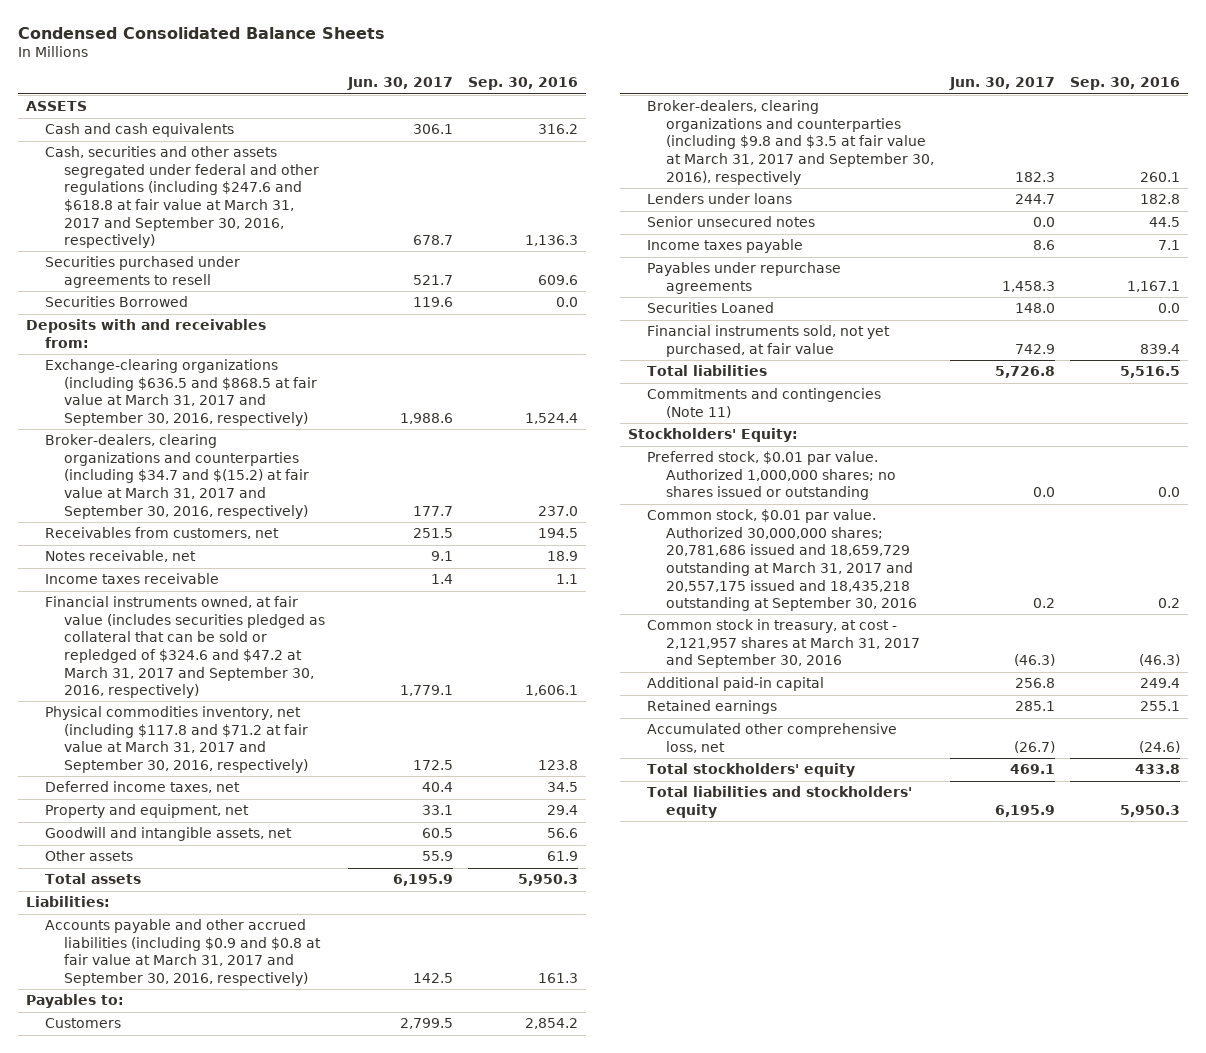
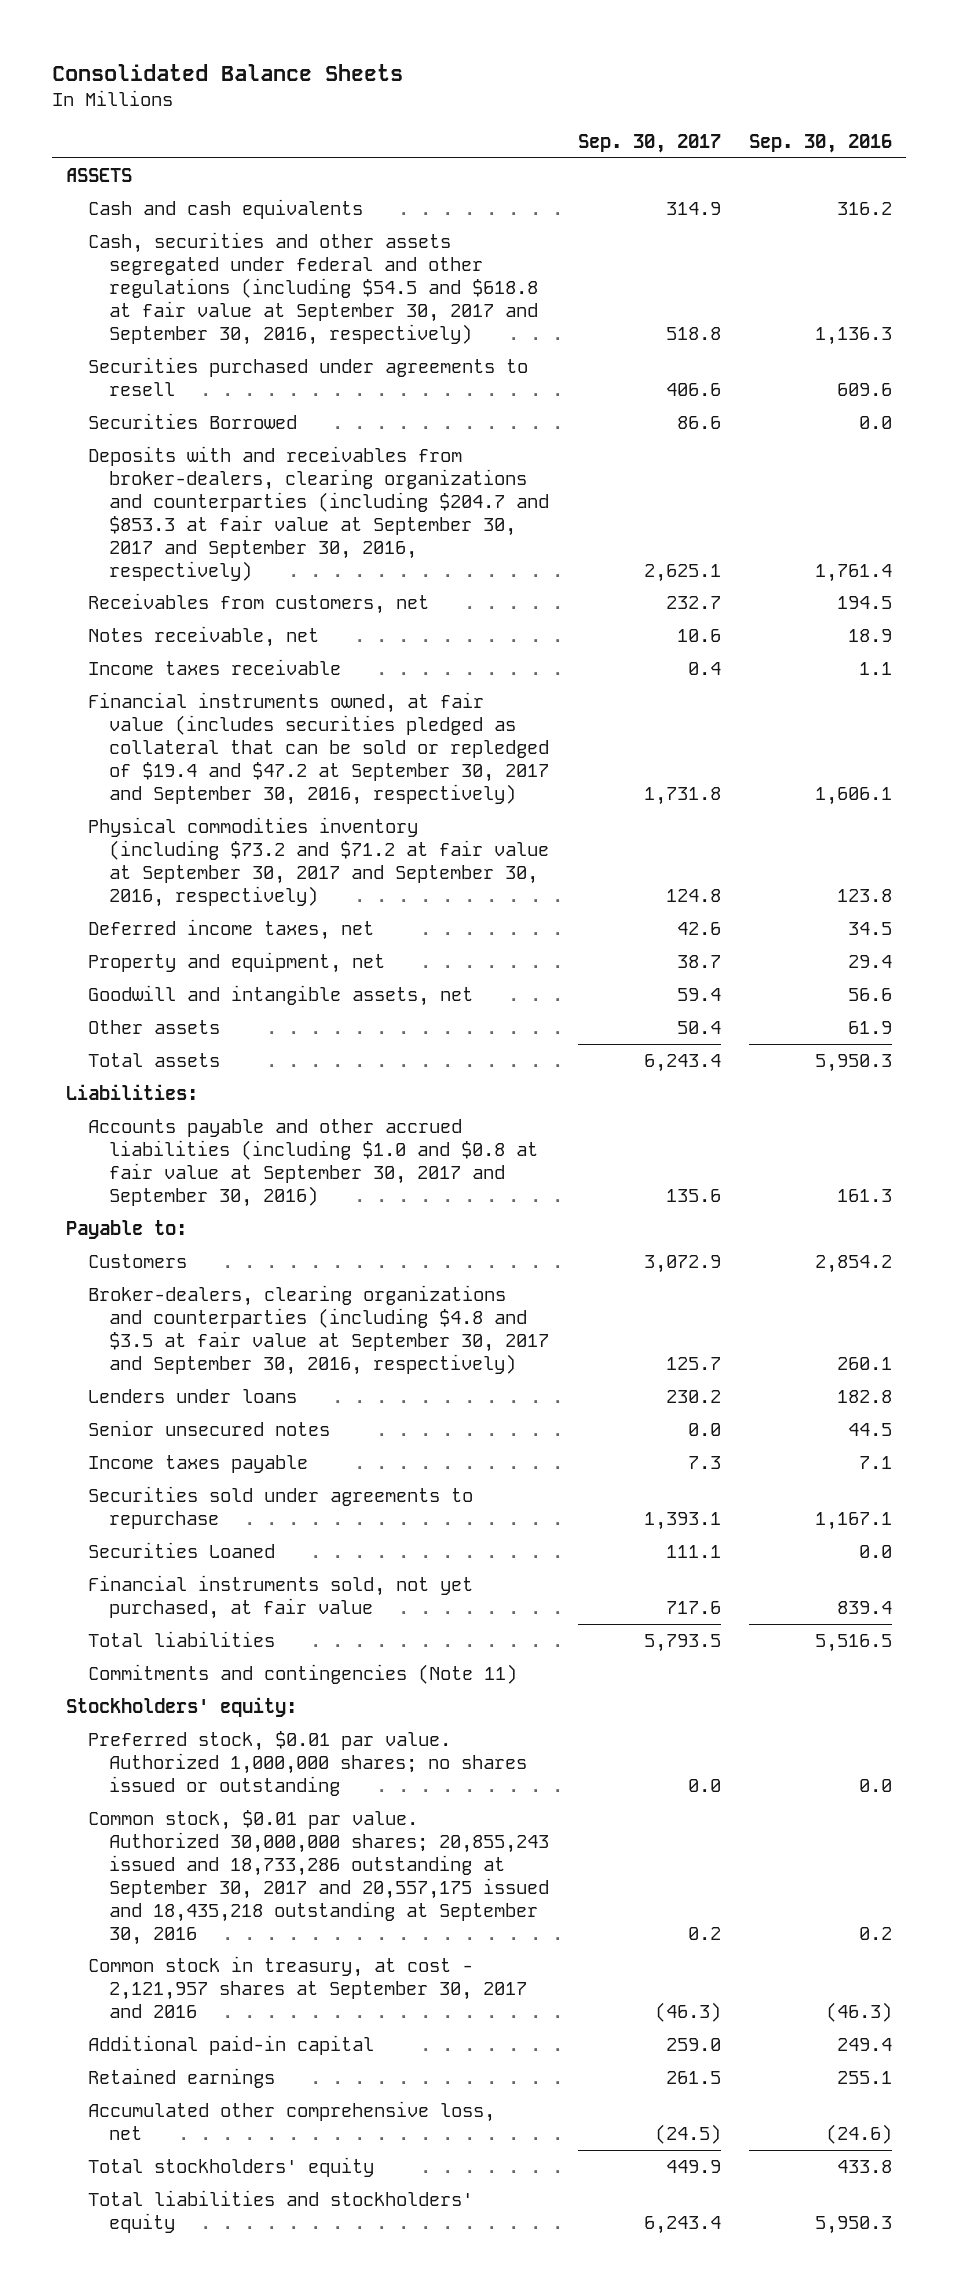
- Condensed Consolidated Balance Sheets
+ Consolidated Balance Sheets
- | Jun. 30, 2017 | Sep. 30, 2016
+ | Sep. 30, 2017 | Sep. 30, 2016
- Cash, securities and other assets segregated under federal and other regulations (including $247.6 and $618.8 at fair value at March 31, 2017 and September 30, 2016, respectively) | 678.7 | 1,136.3
+ Cash, securities and other assets segregated under federal and other regulations (including $54.5 and $618.8 at fair value at September 30, 2017 and September 30, 2016, respectively) | 518.8 | 1,136.3
- Deposits with and receivables from:
- Exchange-clearing organizations (including $636.5 and $868.5 at fair value at March 31, 2017 and September 30, 2016, respectively) | 1,988.6 | 1,524.4
- Broker-dealers, clearing organizations and counterparties (including $34.7 and $(15.2) at fair value at March 31, 2017 and September 30, 2016, respectively) | 177.7 | 237.0
+ Deposits with and receivables from broker-dealers, clearing organizations and counterparties (including $204.7 and $853.3 at fair value at September 30, 2017 and September 30, 2016, respectively) | 2,625.1 | 1,761.4
- Financial instruments owned, at fair value (includes securities pledged as collateral that can be sold or repledged of $324.6 and $47.2 at March 31, 2017 and September 30, 2016, respectively) | 1,779.1 | 1,606.1
- Physical commodities inventory, net (including $117.8 and $71.2 at fair value at March 31, 2017 and September 30, 2016, respectively) | 172.5 | 123.8
+ Financial instruments owned, at fair value (includes securities pledged as collateral that can be sold or repledged of $19.4 and $47.2 at September 30, 2017 and September 30, 2016, respectively) | 1,731.8 | 1,606.1
+ Physical commodities inventory (including $73.2 and $71.2 at fair value at September 30, 2017 and September 30, 2016, respectively) | 124.8 | 123.8
- Accounts payable and other accrued liabilities (including $0.9 and $0.8 at fair value at March 31, 2017 and September 30, 2016, respectively) | 142.5 | 161.3
- Payables to:
+ Accounts payable and other accrued liabilities (including $1.0 and $0.8 at fair value at September 30, 2017 and September 30, 2016) | 135.6 | 161.3
+ Payable to:
- Broker-dealers, clearing organizations and counterparties (including $9.8 and $3.5 at fair value at March 31, 2017 and September 30, 2016), respectively | 182.3 | 260.1
+ Broker-dealers, clearing organizations and counterparties (including $4.8 and $3.5 at fair value at September 30, 2017 and September 30, 2016, respectively) | 125.7 | 260.1
- Payables under repurchase agreements | 1,458.3 | 1,167.1
+ Securities sold under agreements to repurchase | 1,393.1 | 1,167.1
- Stockholders' Equity:
+ Stockholders' equity:
- Common stock, $0.01 par value. Authorized 30,000,000 shares; 20,781,686 issued and 18,659,729 outstanding at March 31, 2017 and 20,557,175 issued and 18,435,218 outstanding at September 30, 2016 | 0.2 | 0.2
- Common stock in treasury, at cost - 2,121,957 shares at March 31, 2017 and September 30, 2016 | (46.3) | (46.3)
+ Common stock, $0.01 par value. Authorized 30,000,000 shares; 20,855,243 issued and 18,733,286 outstanding at September 30, 2017 and 20,557,175 issued and 18,435,218 outstanding at September 30, 2016 | 0.2 | 0.2
+ Common stock in treasury, at cost - 2,121,957 shares at September 30, 2017 and 2016 | (46.3) | (46.3)

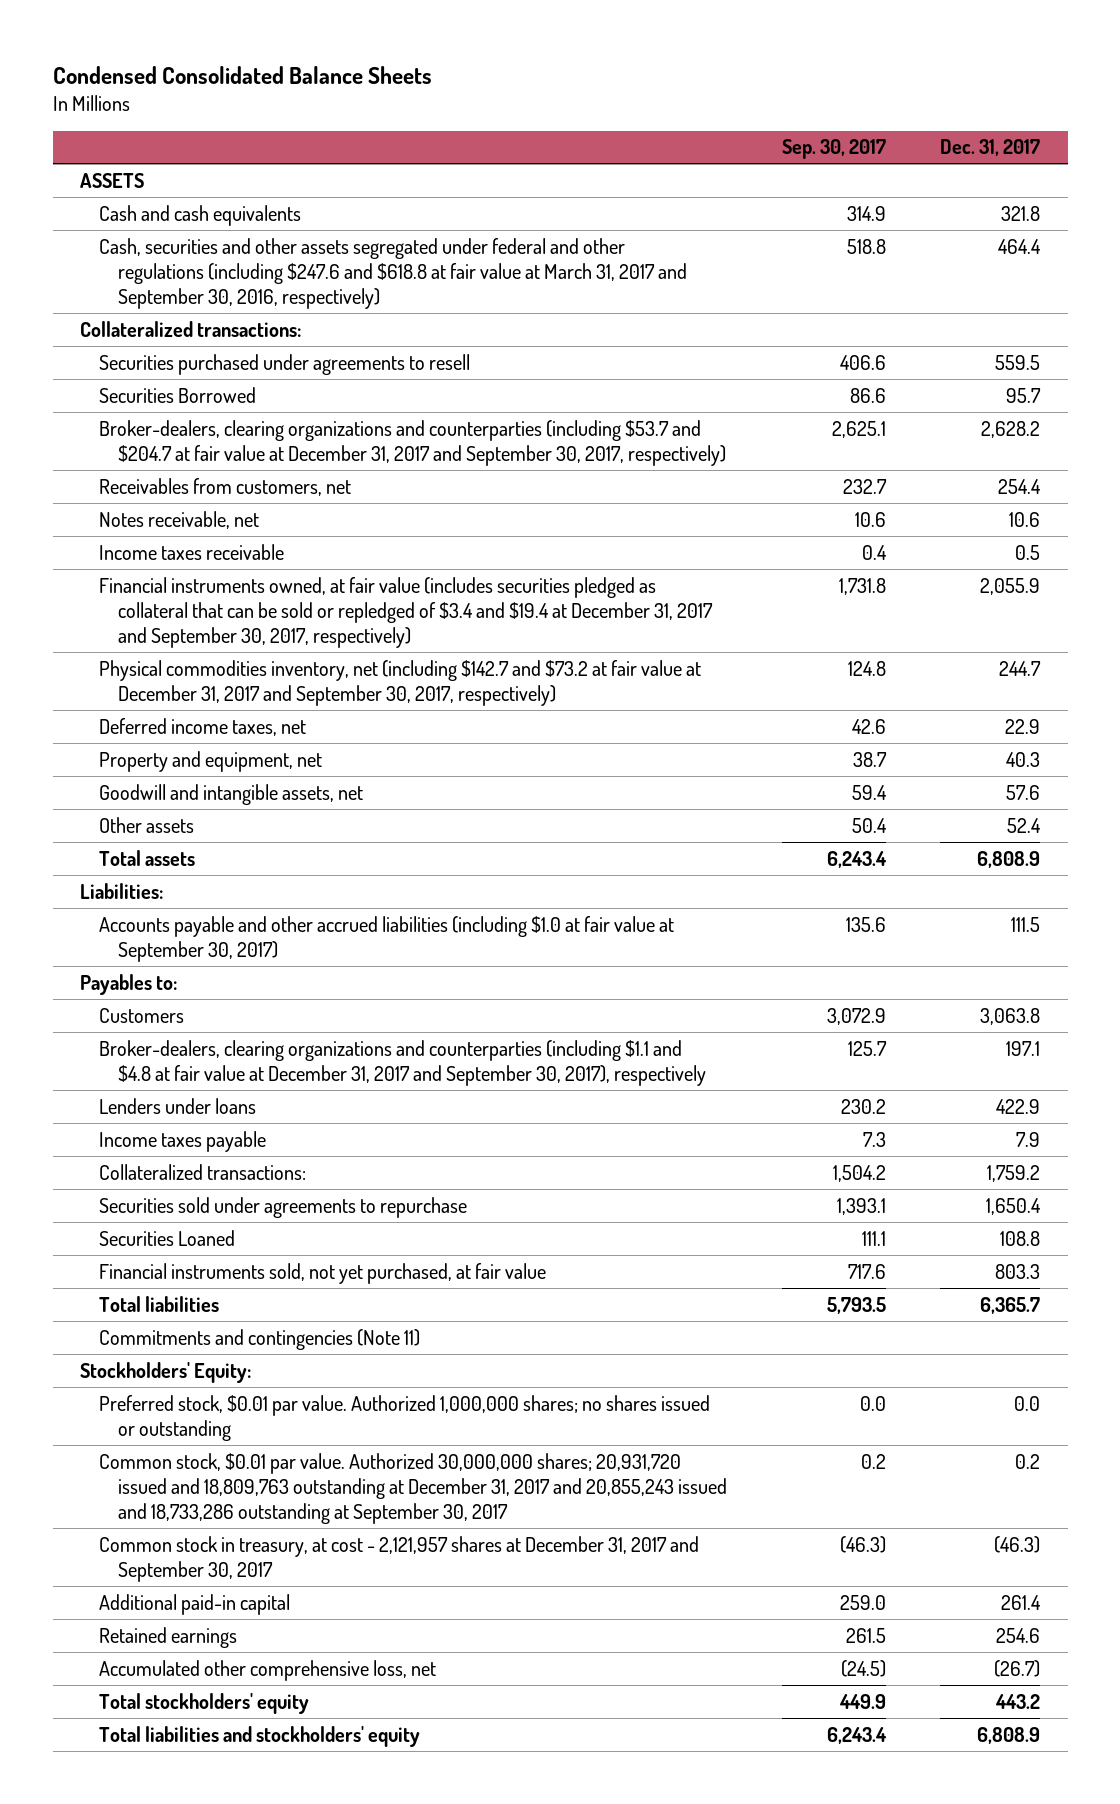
- Consolidated Balance Sheets
+ Condensed Consolidated Balance Sheets
- | Sep. 30, 2017 | Sep. 30, 2016
+ | Sep. 30, 2017 | Dec. 31, 2017
- Cash, securities and other assets segregated under federal and other regulations (including $54.5 and $618.8 at fair value at September 30, 2017 and September 30, 2016, respectively) | 518.8 | 1,136.3
+ Cash, securities and other assets segregated under federal and other regulations (including $247.6 and $618.8 at fair value at March 31, 2017 and September 30, 2016, respectively) | 518.8 | 464.4
+ Collateralized transactions:
- Deposits with and receivables from broker-dealers, clearing organizations and counterparties (including $204.7 and $853.3 at fair value at September 30, 2017 and September 30, 2016, respectively) | 2,625.1 | 1,761.4
+ Broker-dealers, clearing organizations and counterparties (including $53.7 and $204.7 at fair value at December 31, 2017 and September 30, 2017, respectively) | 2,625.1 | 2,628.2
- Financial instruments owned, at fair value (includes securities pledged as collateral that can be sold or repledged of $19.4 and $47.2 at September 30, 2017 and September 30, 2016, respectively) | 1,731.8 | 1,606.1
- Physical commodities inventory (including $73.2 and $71.2 at fair value at September 30, 2017 and September 30, 2016, respectively) | 124.8 | 123.8
+ Financial instruments owned, at fair value (includes securities pledged as collateral that can be sold or repledged of $3.4 and $19.4 at December 31, 2017 and September 30, 2017, respectively) | 1,731.8 | 2,055.9
+ Physical commodities inventory, net (including $142.7 and $73.2 at fair value at December 31, 2017 and September 30, 2017, respectively) | 124.8 | 244.7
- Accounts payable and other accrued liabilities (including $1.0 and $0.8 at fair value at September 30, 2017 and September 30, 2016) | 135.6 | 161.3
- Payable to:
+ Accounts payable and other accrued liabilities (including $1.0 at fair value at September 30, 2017) | 135.6 | 111.5
+ Payables to:
- Broker-dealers, clearing organizations and counterparties (including $4.8 and $3.5 at fair value at September 30, 2017 and September 30, 2016, respectively) | 125.7 | 260.1
+ Broker-dealers, clearing organizations and counterparties (including $1.1 and $4.8 at fair value at December 31, 2017 and September 30, 2017), respectively | 125.7 | 197.1
- Senior unsecured notes | 0.0 | 44.5
+ Collateralized transactions: | 1,504.2 | 1,759.2
- Stockholders' equity:
+ Stockholders' Equity:
- Common stock, $0.01 par value. Authorized 30,000,000 shares; 20,855,243 issued and 18,733,286 outstanding at September 30, 2017 and 20,557,175 issued and 18,435,218 outstanding at September 30, 2016 | 0.2 | 0.2
- Common stock in treasury, at cost - 2,121,957 shares at September 30, 2017 and 2016 | (46.3) | (46.3)
+ Common stock, $0.01 par value. Authorized 30,000,000 shares; 20,931,720 issued and 18,809,763 outstanding at December 31, 2017 and 20,855,243 issued and 18,733,286 outstanding at September 30, 2017 | 0.2 | 0.2
+ Common stock in treasury, at cost - 2,121,957 shares at December 31, 2017 and September 30, 2017 | (46.3) | (46.3)

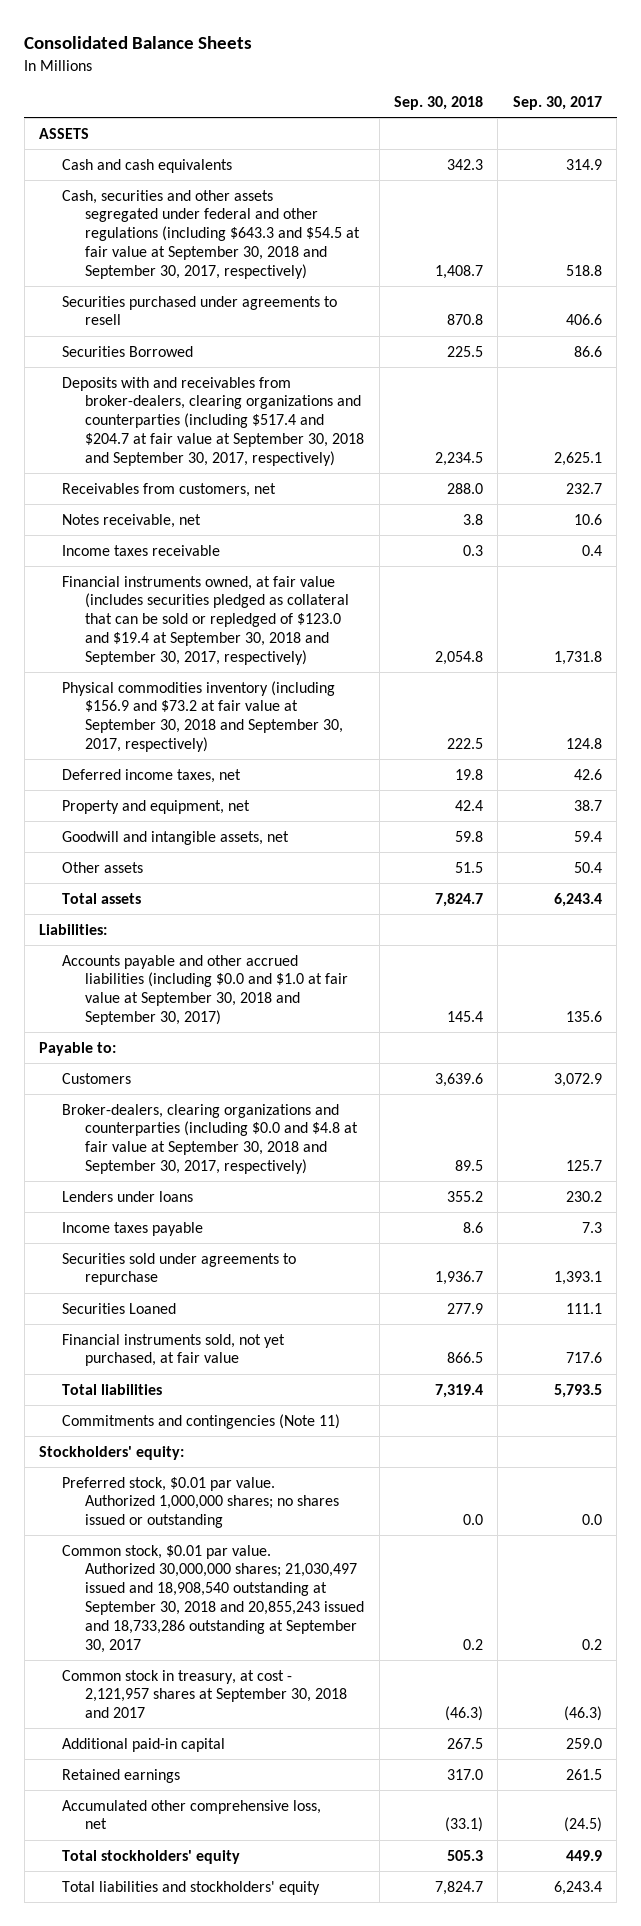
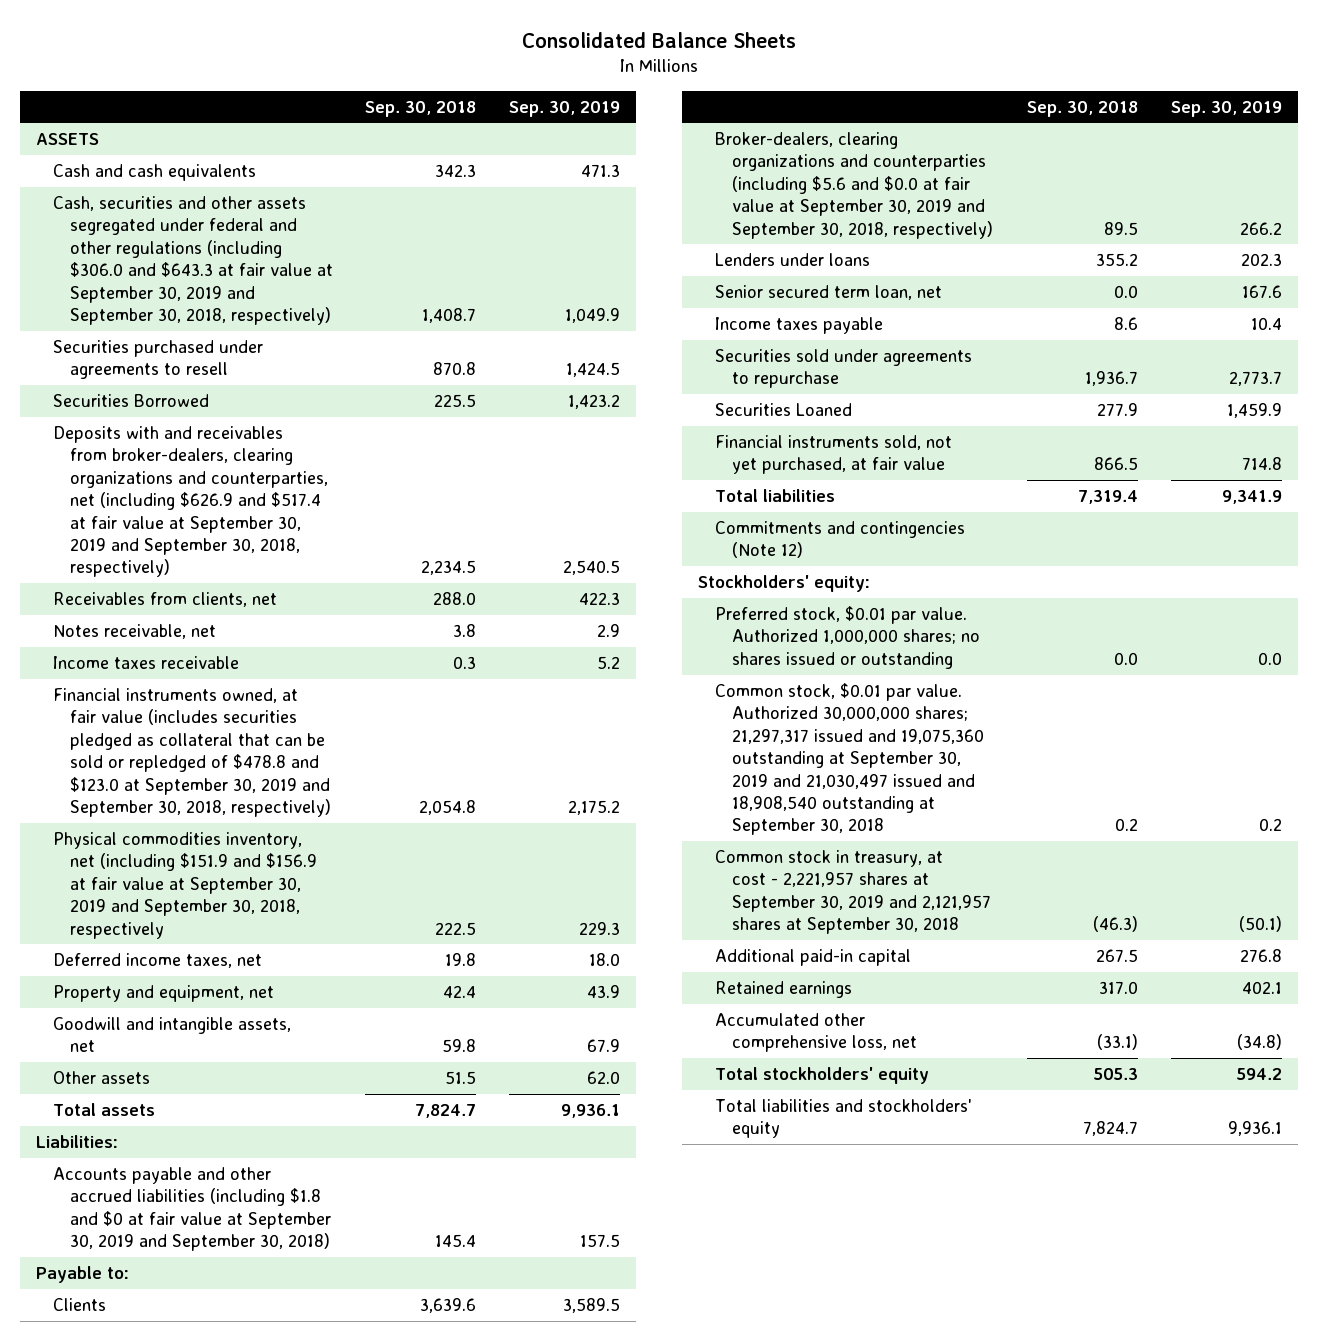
- | Sep. 30, 2018 | Sep. 30, 2017
+ | Sep. 30, 2018 | Sep. 30, 2019
- Cash, securities and other assets segregated under federal and other regulations (including $643.3 and $54.5 at fair value at September 30, 2018 and September 30, 2017, respectively) | 1,408.7 | 518.8
+ Cash, securities and other assets segregated under federal and other regulations (including $306.0 and $643.3 at fair value at September 30, 2019 and September 30, 2018, respectively) | 1,408.7 | 1,049.9
- Deposits with and receivables from broker-dealers, clearing organizations and counterparties (including $517.4 and $204.7 at fair value at September 30, 2018 and September 30, 2017, respectively) | 2,234.5 | 2,625.1
- Receivables from customers, net | 288.0 | 232.7
+ Deposits with and receivables from broker-dealers, clearing organizations and counterparties, net (including $626.9 and $517.4 at fair value at September 30, 2019 and September 30, 2018, respectively) | 2,234.5 | 2,540.5
+ Receivables from clients, net | 288.0 | 422.3
- Financial instruments owned, at fair value (includes securities pledged as collateral that can be sold or repledged of $123.0 and $19.4 at September 30, 2018 and September 30, 2017, respectively) | 2,054.8 | 1,731.8
- Physical commodities inventory (including $156.9 and $73.2 at fair value at September 30, 2018 and September 30, 2017, respectively) | 222.5 | 124.8
+ Financial instruments owned, at fair value (includes securities pledged as collateral that can be sold or repledged of $478.8 and $123.0 at September 30, 2019 and September 30, 2018, respectively) | 2,054.8 | 2,175.2
+ Physical commodities inventory, net (including $151.9 and $156.9 at fair value at September 30, 2019 and September 30, 2018, respectively | 222.5 | 229.3
- Accounts payable and other accrued liabilities (including $0.0 and $1.0 at fair value at September 30, 2018 and September 30, 2017) | 145.4 | 135.6
+ Accounts payable and other accrued liabilities (including $1.8 and $0 at fair value at September 30, 2019 and September 30, 2018) | 145.4 | 157.5
- Customers | 3,639.6 | 3,072.9
- Broker-dealers, clearing organizations and counterparties (including $0.0 and $4.8 at fair value at September 30, 2018 and September 30, 2017, respectively) | 89.5 | 125.7
+ Clients | 3,639.6 | 3,589.5
+ Broker-dealers, clearing organizations and counterparties (including $5.6 and $0.0 at fair value at September 30, 2019 and September 30, 2018, respectively) | 89.5 | 266.2
+ Senior secured term loan, net | 0.0 | 167.6
- Commitments and contingencies (Note 11)
+ Commitments and contingencies (Note 12)
- Common stock, $0.01 par value. Authorized 30,000,000 shares; 21,030,497 issued and 18,908,540 outstanding at September 30, 2018 and 20,855,243 issued and 18,733,286 outstanding at September 30, 2017 | 0.2 | 0.2
- Common stock in treasury, at cost - 2,121,957 shares at September 30, 2018 and 2017 | (46.3) | (46.3)
+ Common stock, $0.01 par value. Authorized 30,000,000 shares; 21,297,317 issued and 19,075,360 outstanding at September 30, 2019 and 21,030,497 issued and 18,908,540 outstanding at September 30, 2018 | 0.2 | 0.2
+ Common stock in treasury, at cost - 2,221,957 shares at September 30, 2019 and 2,121,957 shares at September 30, 2018 | (46.3) | (50.1)

